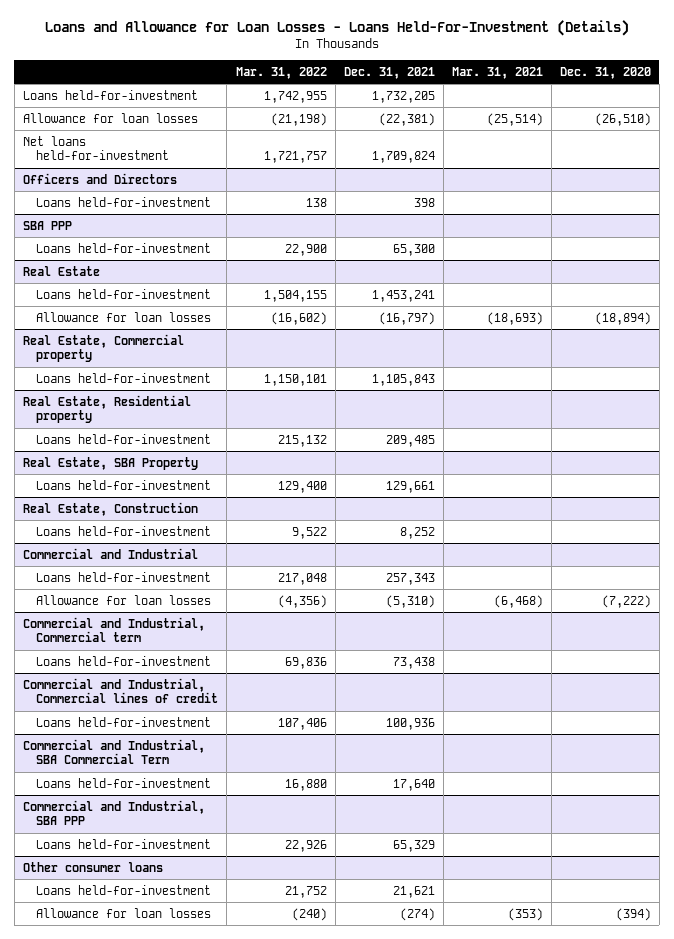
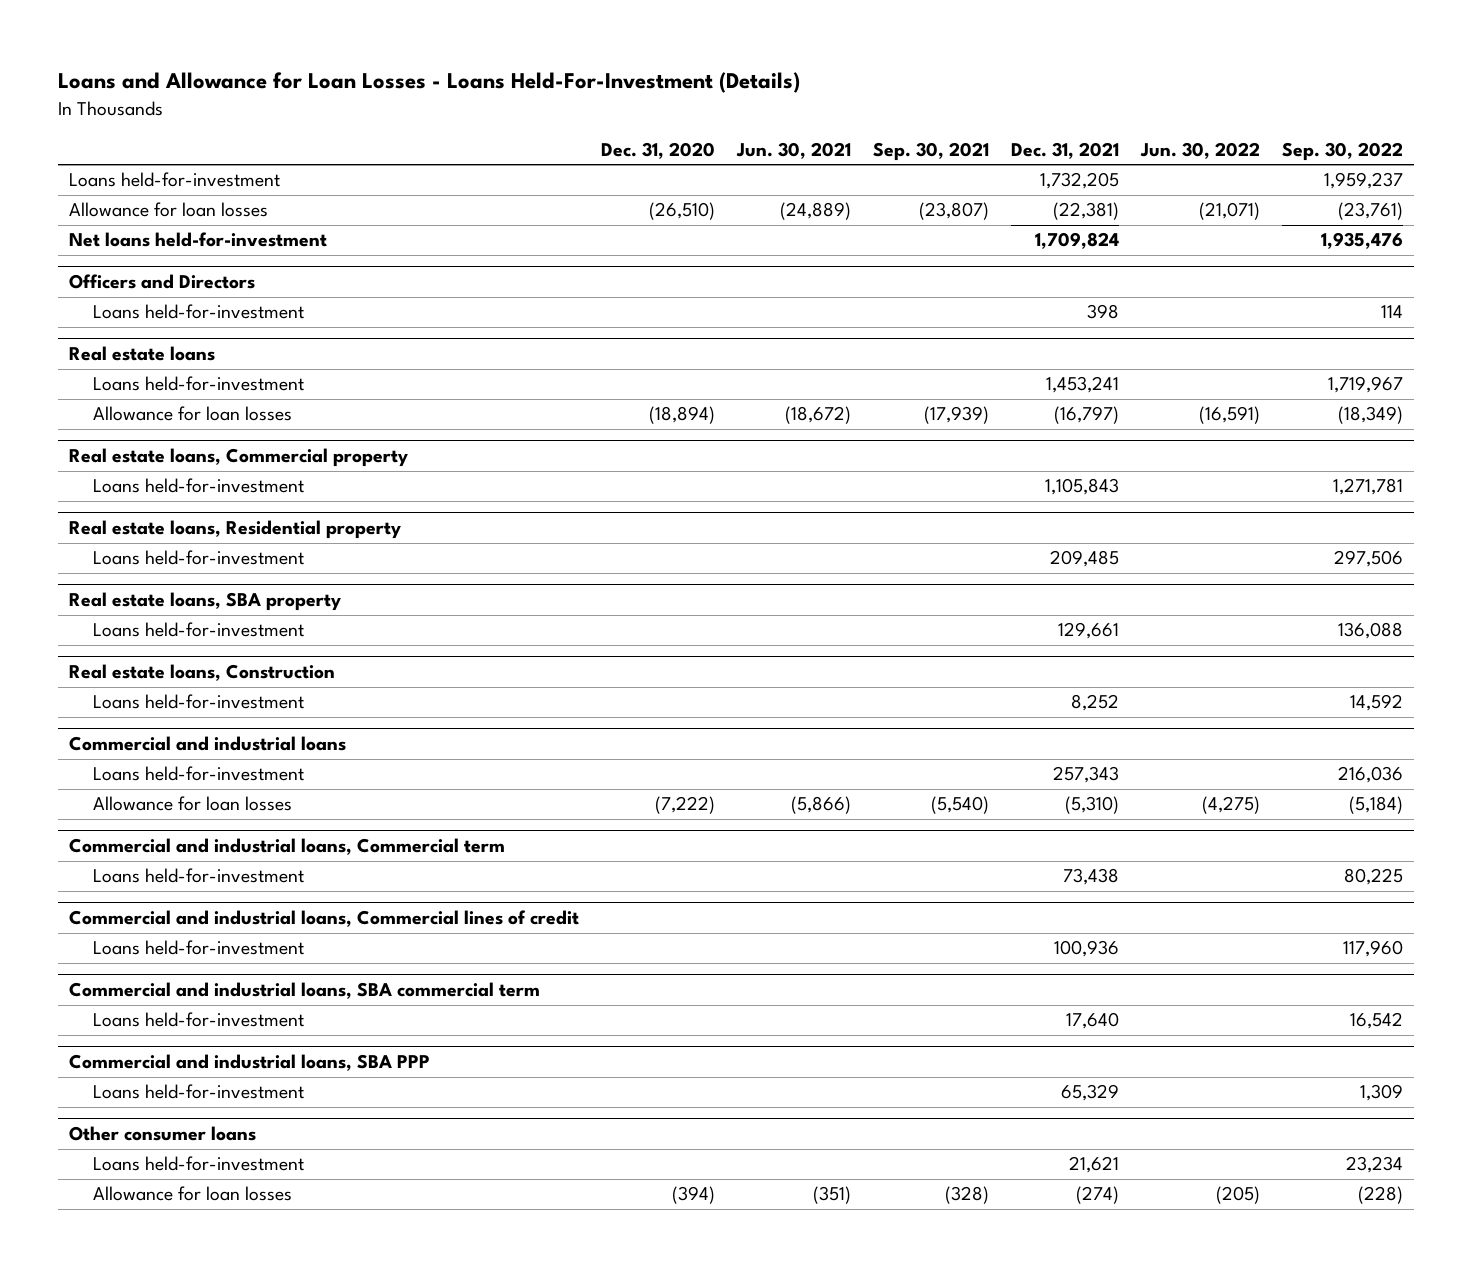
- | Mar. 31, 2022 | Dec. 31, 2021 | Mar. 31, 2021 | Dec. 31, 2020
+ | Dec. 31, 2020 | Jun. 30, 2021 | Sep. 30, 2021 | Dec. 31, 2021 | Jun. 30, 2022 | Sep. 30, 2022
- SBA PPP
- Loans held-for-investment | 22,900 | 65,300 | |
- Real Estate
+ Real estate loans
- Real Estate, Commercial property
+ Real estate loans, Commercial property
- Real Estate, Residential property
+ Real estate loans, Residential property
- Real Estate, SBA Property
+ Real estate loans, SBA property
- Real Estate, Construction
+ Real estate loans, Construction
- Commercial and Industrial
+ Commercial and industrial loans
- Commercial and Industrial, Commercial term
+ Commercial and industrial loans, Commercial term
- Commercial and Industrial, Commercial lines of credit
+ Commercial and industrial loans, Commercial lines of credit
- Commercial and Industrial, SBA Commercial Term
+ Commercial and industrial loans, SBA commercial term
- Commercial and Industrial, SBA PPP
+ Commercial and industrial loans, SBA PPP

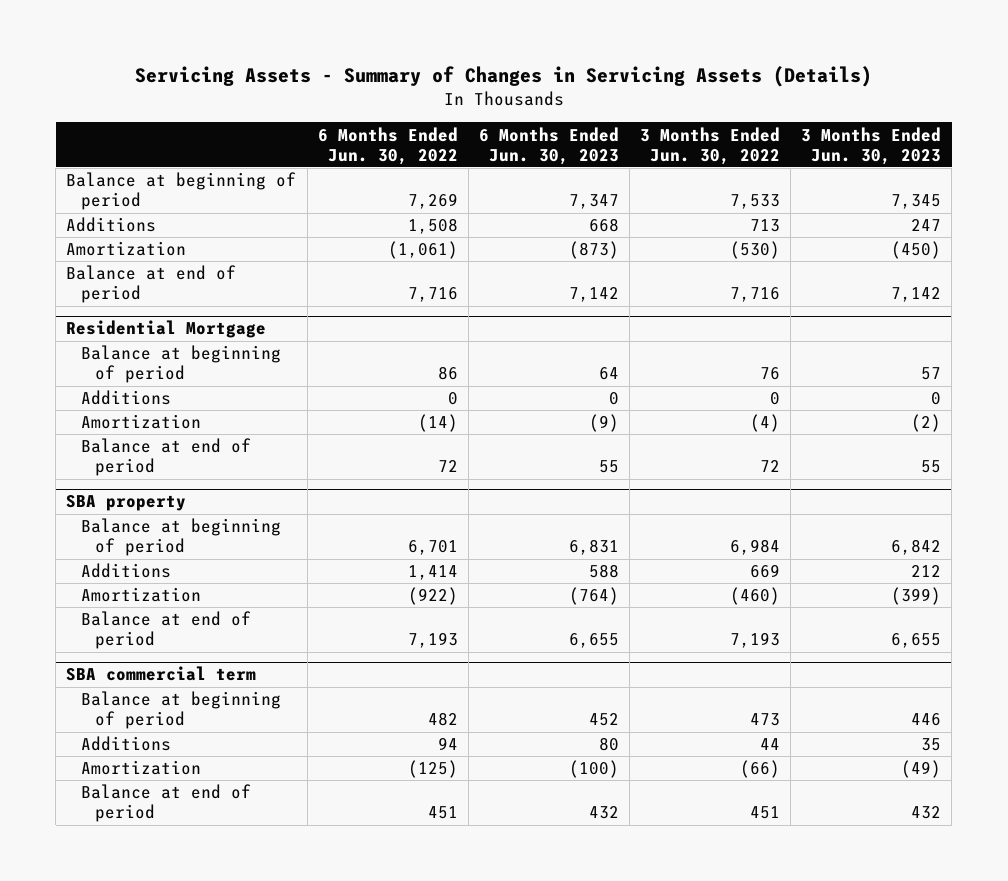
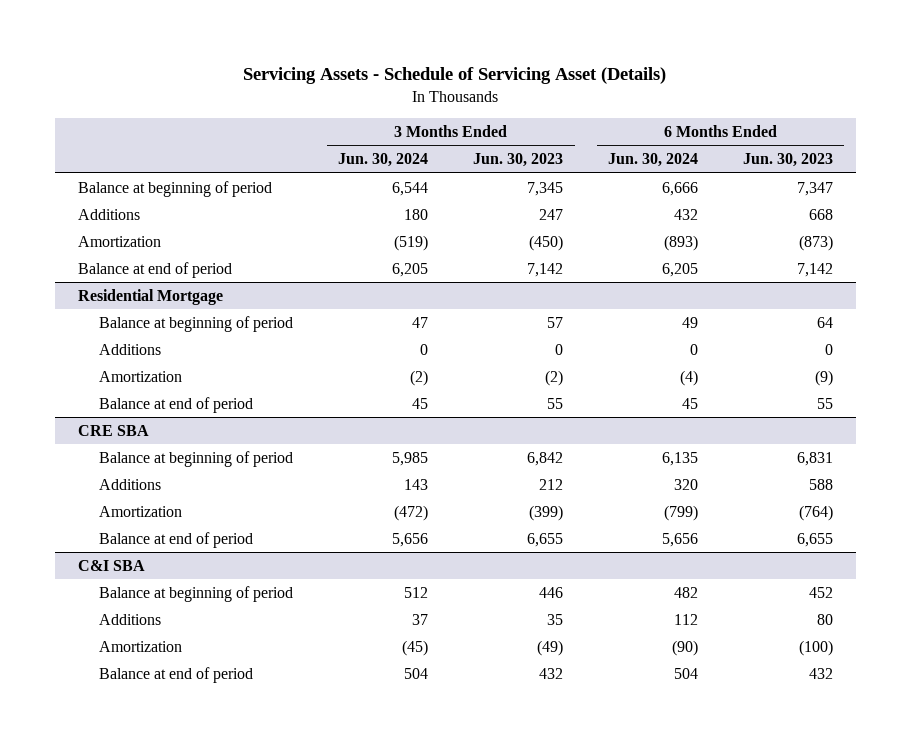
- Servicing Assets - Summary of Changes in Servicing Assets (Details)
+ Servicing Assets - Schedule of Servicing Asset (Details)
- | 6 Months Ended Jun. 30, 2022 | 6 Months Ended Jun. 30, 2023 | 3 Months Ended Jun. 30, 2022 | 3 Months Ended Jun. 30, 2023
+ | 3 Months Ended Jun. 30, 2024 | 3 Months Ended Jun. 30, 2023 | 6 Months Ended Jun. 30, 2024 | 6 Months Ended Jun. 30, 2023
- SBA property
+ CRE SBA
- SBA commercial term
+ C&I SBA

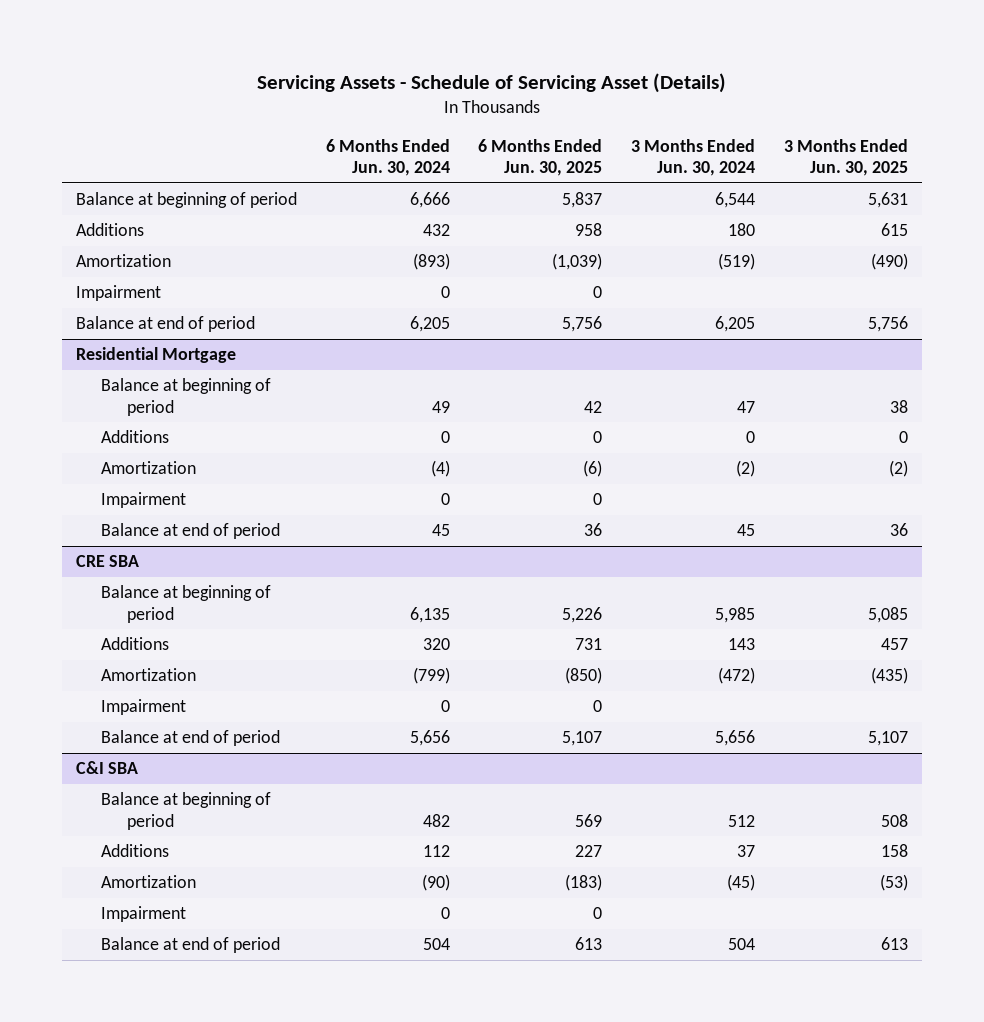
- | 3 Months Ended Jun. 30, 2024 | 3 Months Ended Jun. 30, 2023 | 6 Months Ended Jun. 30, 2024 | 6 Months Ended Jun. 30, 2023
+ | 6 Months Ended Jun. 30, 2024 | 6 Months Ended Jun. 30, 2025 | 3 Months Ended Jun. 30, 2024 | 3 Months Ended Jun. 30, 2025
+ Impairment | 0 | 0 | |
@ Residential Mortgage
+ Impairment | 0 | 0 | |
@ CRE SBA
+ Impairment | 0 | 0 | |
@ C&I SBA
+ Impairment | 0 | 0 | |

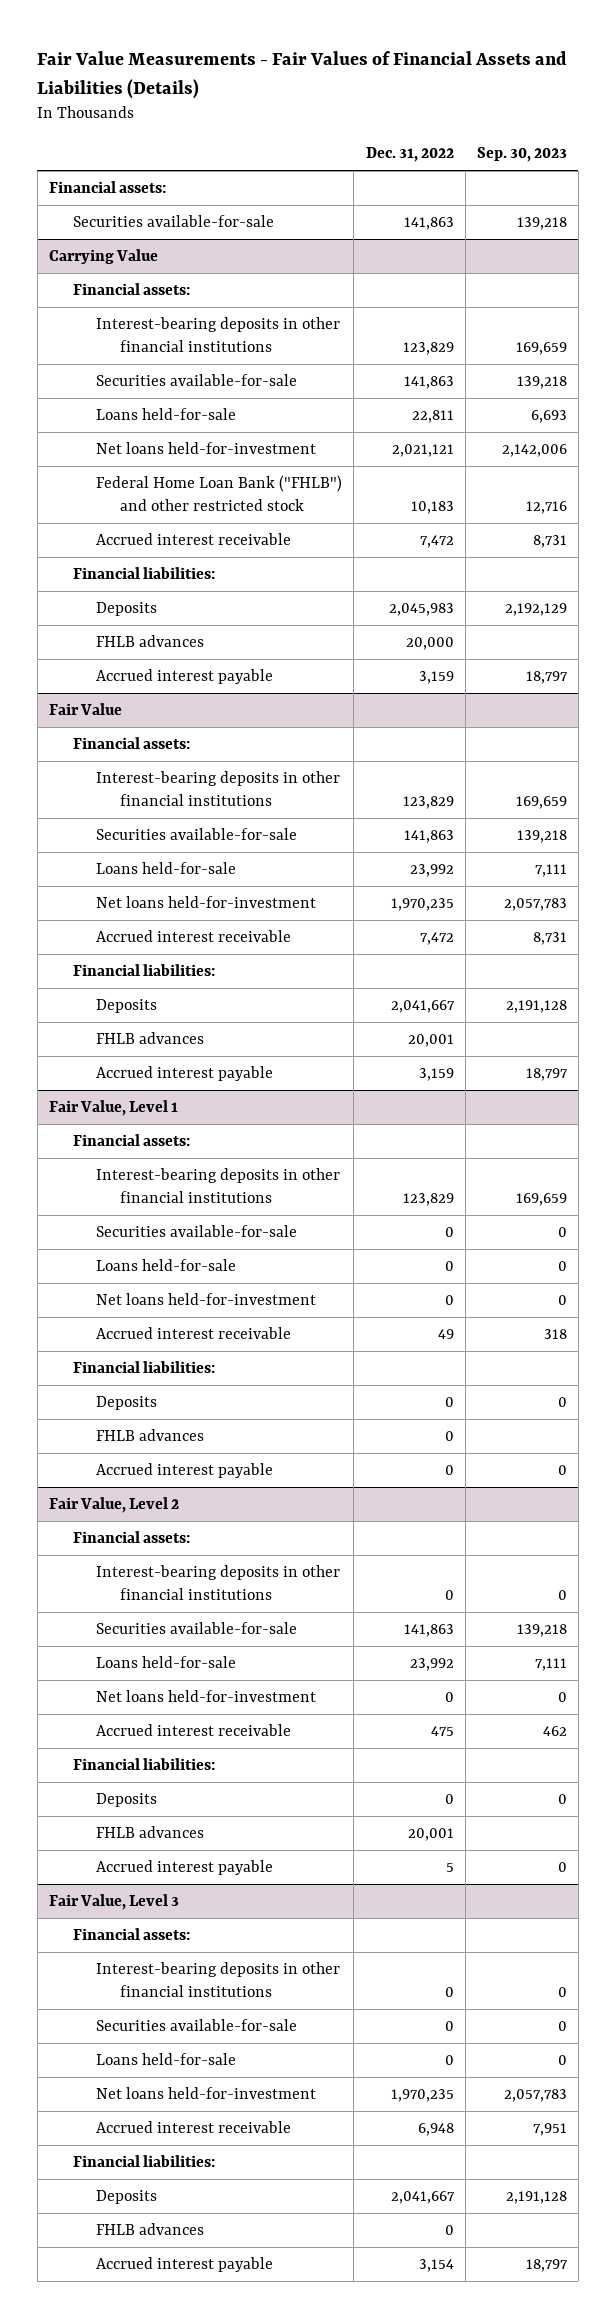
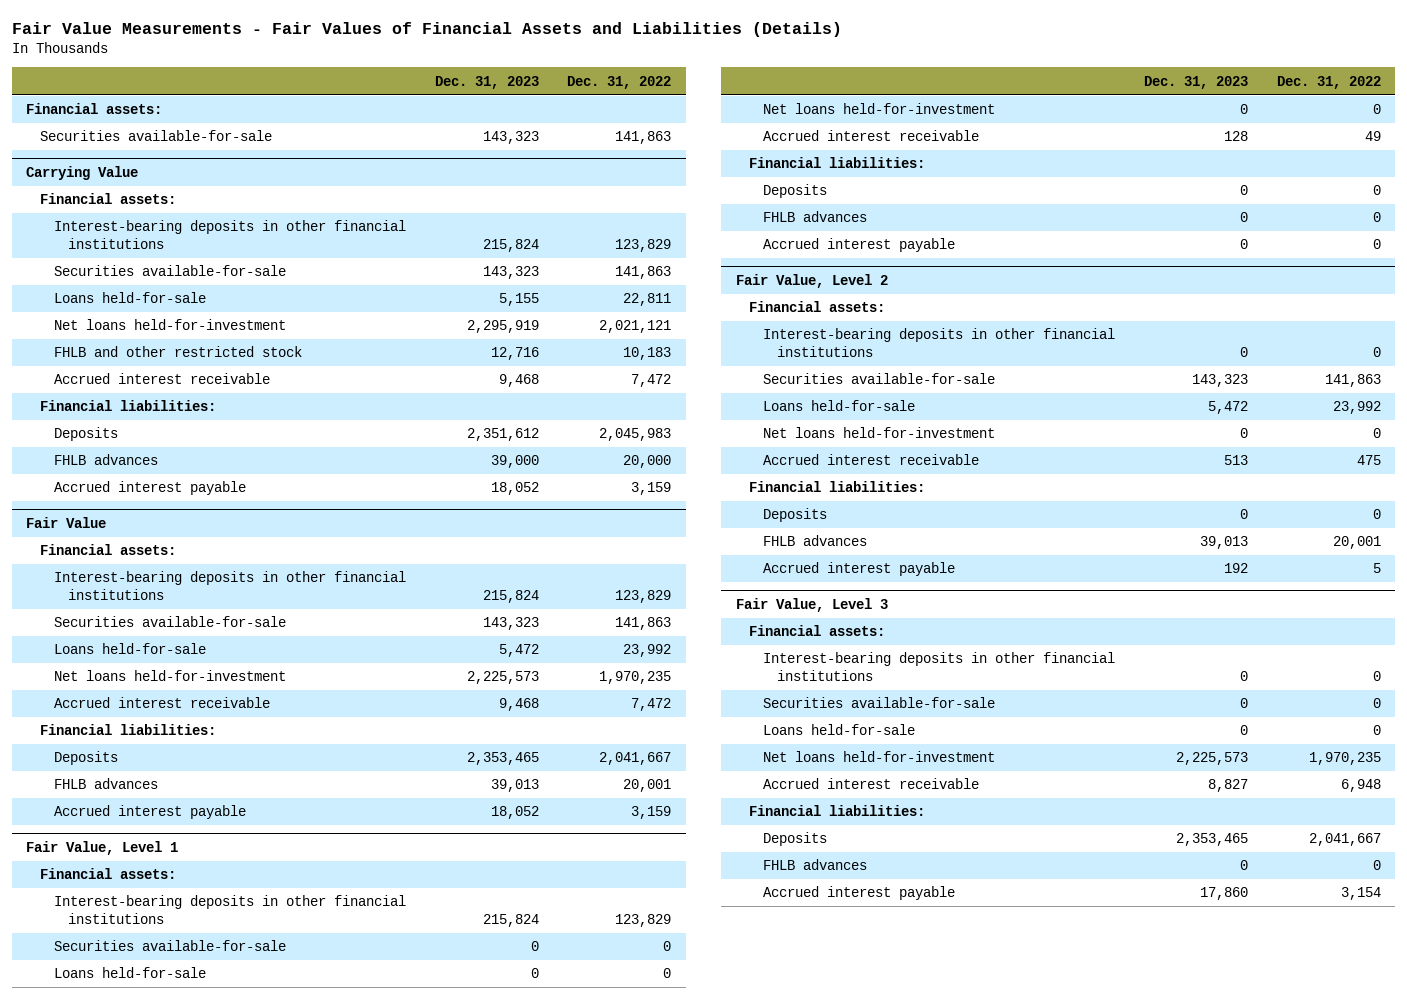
- | Dec. 31, 2022 | Sep. 30, 2023
+ | Dec. 31, 2023 | Dec. 31, 2022
@ Carrying Value
- Federal Home Loan Bank ("FHLB") and other restricted stock | 10,183 | 12,716
+ FHLB and other restricted stock | 12,716 | 10,183

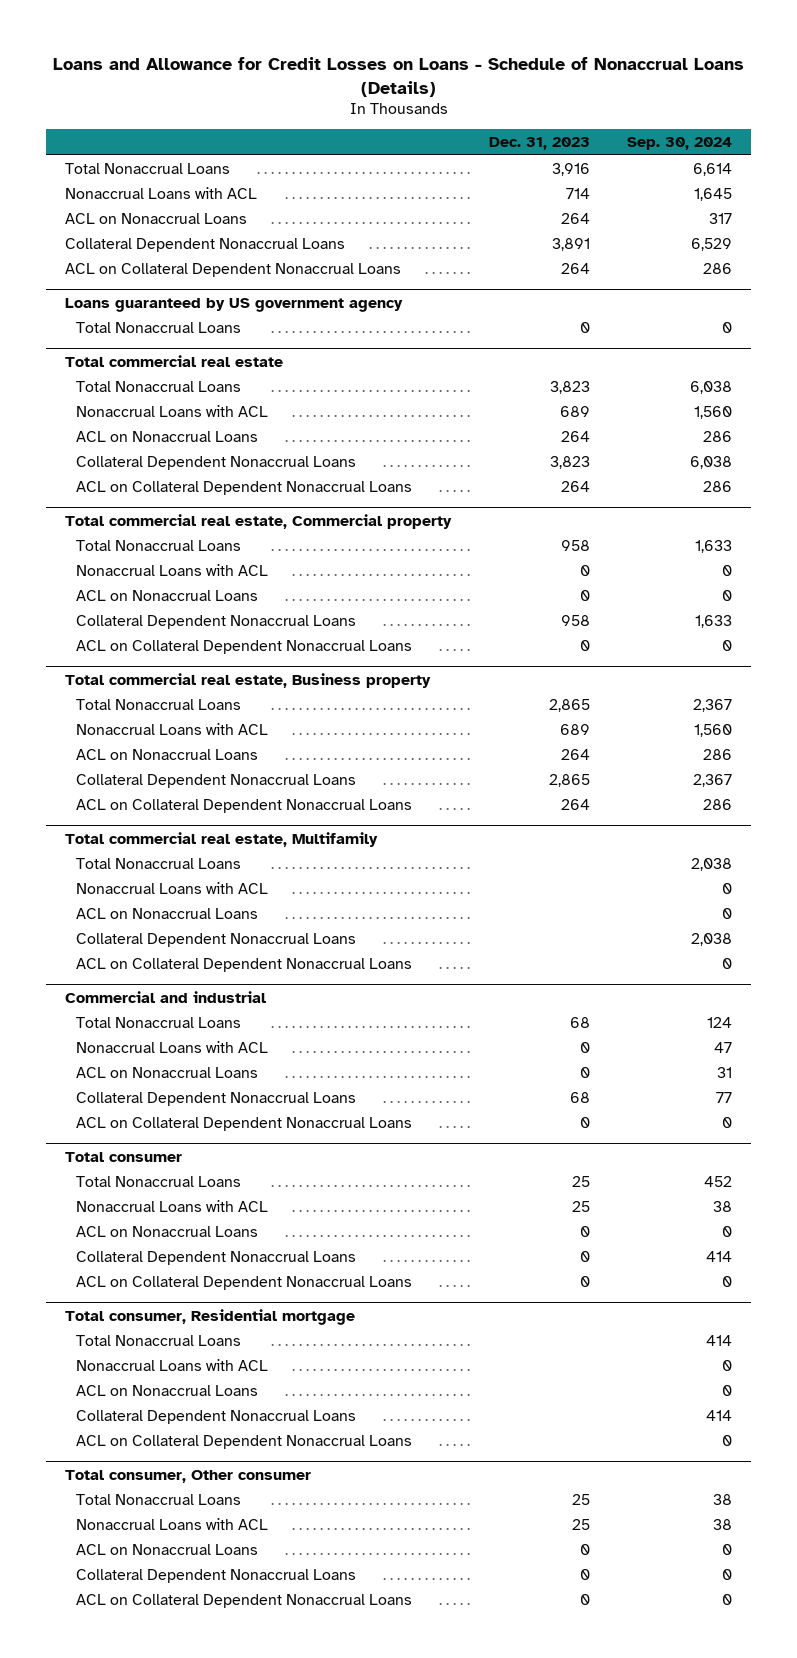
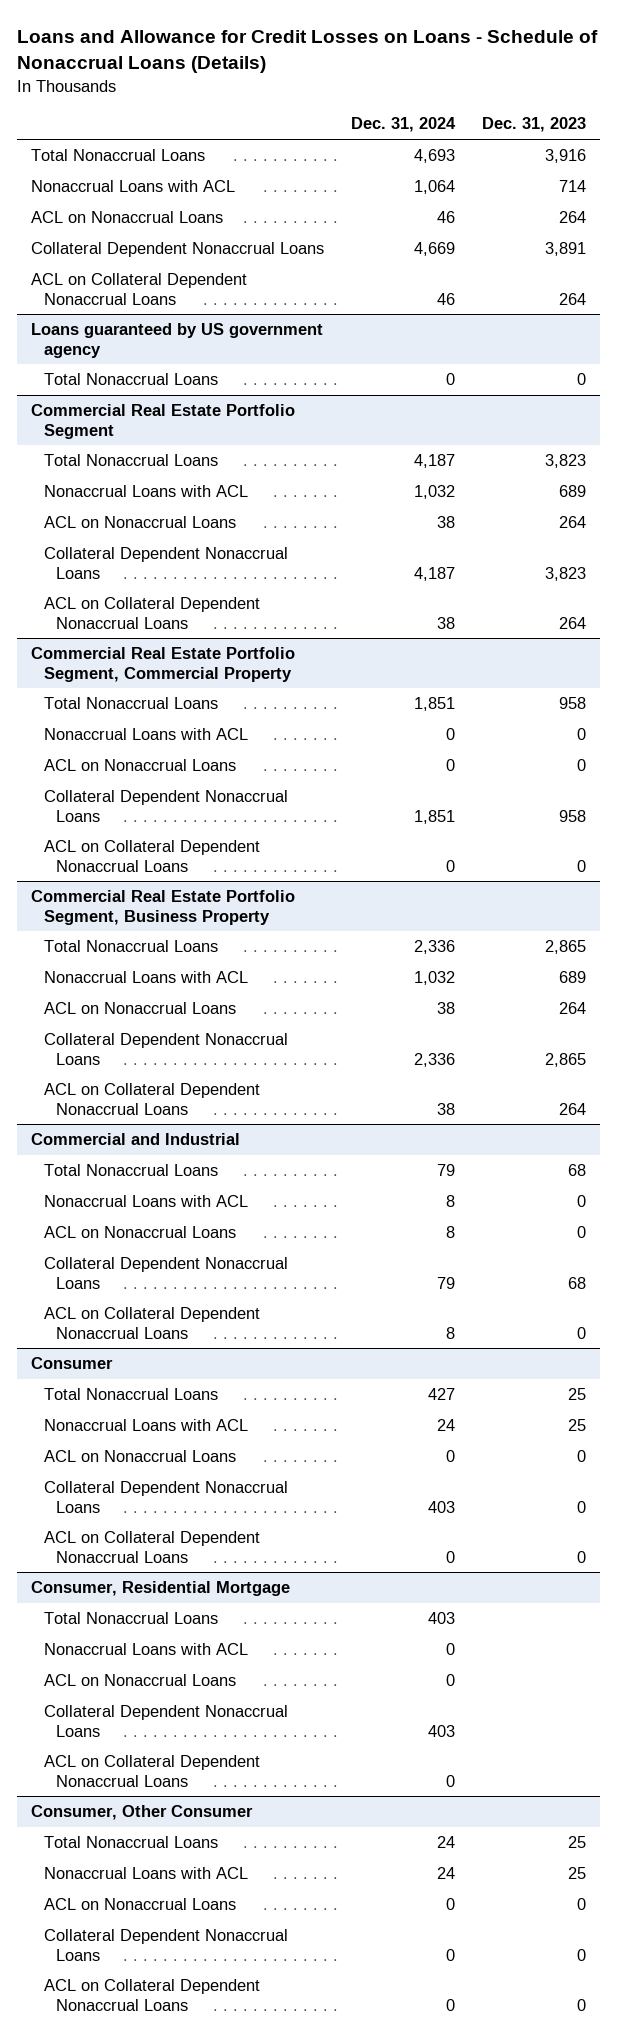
- | Dec. 31, 2023 | Sep. 30, 2024
+ | Dec. 31, 2024 | Dec. 31, 2023
- Total commercial real estate
+ Commercial Real Estate Portfolio Segment
- Total commercial real estate, Commercial property
+ Commercial Real Estate Portfolio Segment, Commercial Property
- Total commercial real estate, Business property
+ Commercial Real Estate Portfolio Segment, Business Property
- Total commercial real estate, Multifamily
- Total Nonaccrual Loans | | 2,038
- Nonaccrual Loans with ACL | | 0
- ACL on Nonaccrual Loans | | 0
- Collateral Dependent Nonaccrual Loans | | 2,038
- ACL on Collateral Dependent Nonaccrual Loans | | 0
- Commercial and industrial
+ Commercial and Industrial
- Total consumer
+ Consumer
- Total consumer, Residential mortgage
+ Consumer, Residential Mortgage
- Total consumer, Other consumer
+ Consumer, Other Consumer

